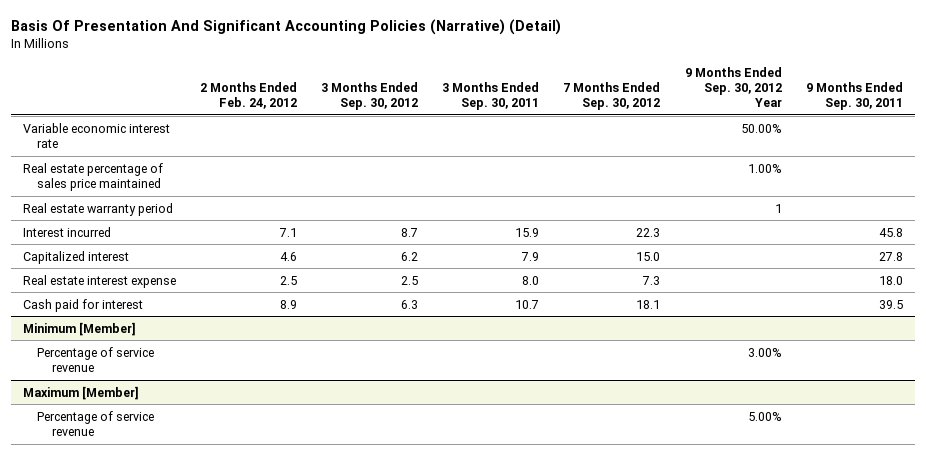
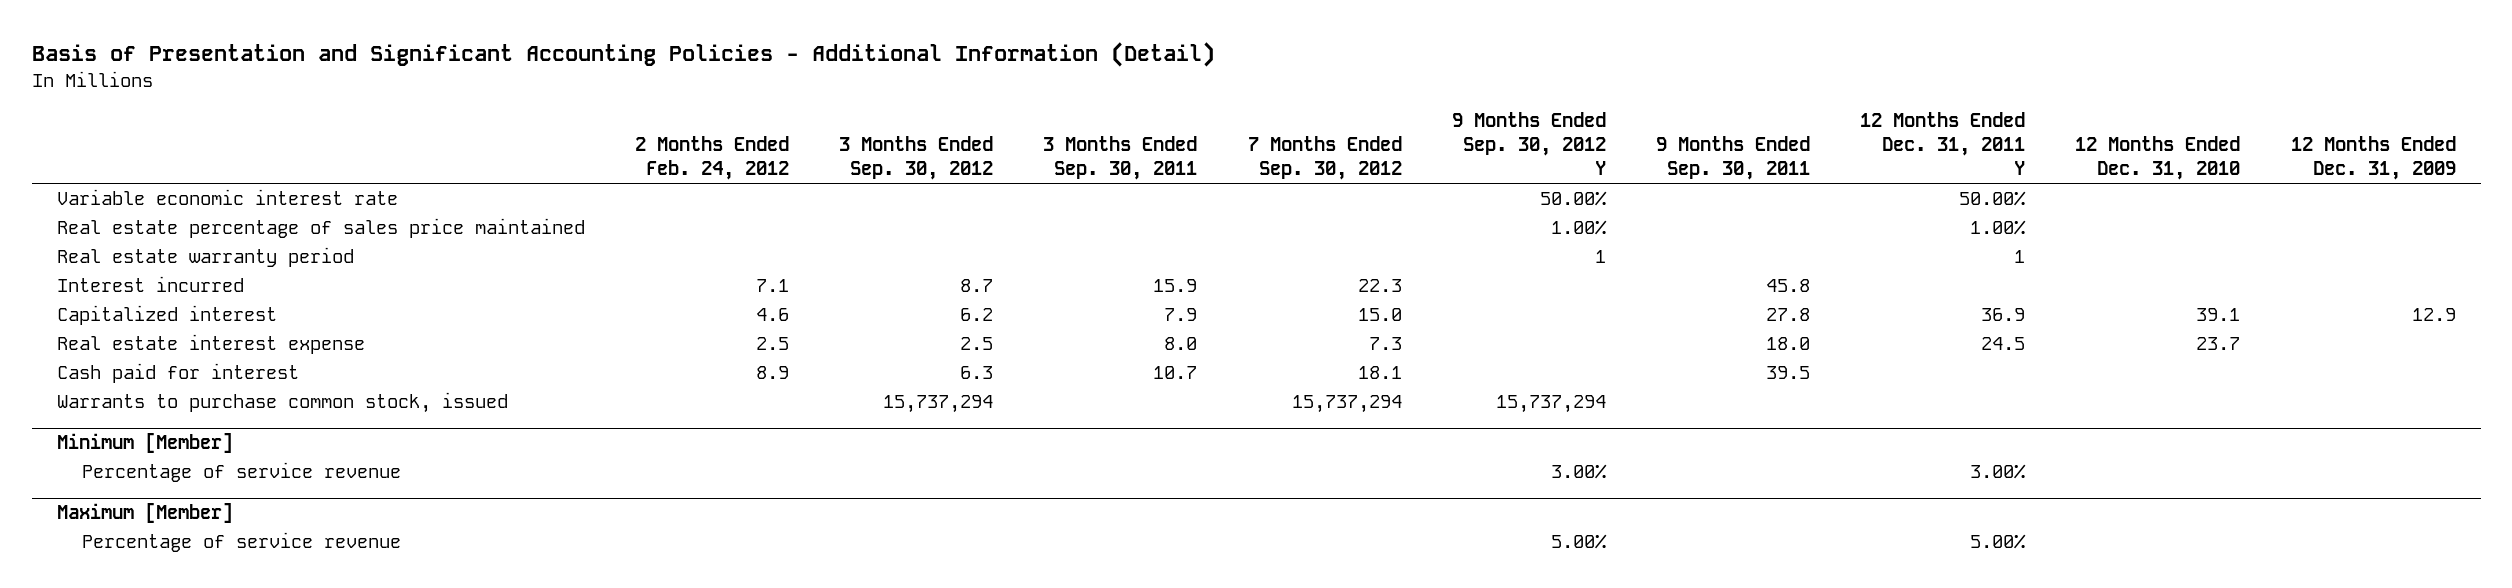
- Basis Of Presentation And Significant Accounting Policies (Narrative) (Detail)
+ Basis of Presentation and Significant Accounting Policies - Additional Information (Detail)
- | 2 Months Ended Feb. 24, 2012 | 3 Months Ended Sep. 30, 2012 | 3 Months Ended Sep. 30, 2011 | 7 Months Ended Sep. 30, 2012 | 9 Months Ended Sep. 30, 2012 Year | 9 Months Ended Sep. 30, 2011
+ | 2 Months Ended Feb. 24, 2012 | 3 Months Ended Sep. 30, 2012 | 3 Months Ended Sep. 30, 2011 | 7 Months Ended Sep. 30, 2012 | 9 Months Ended Sep. 30, 2012 Y | 9 Months Ended Sep. 30, 2011 | 12 Months Ended Dec. 31, 2011 Y | 12 Months Ended Dec. 31, 2010 | 12 Months Ended Dec. 31, 2009
+ Warrants to purchase common stock, issued | | 15,737,294 | | 15,737,294 | 15,737,294 | | | |

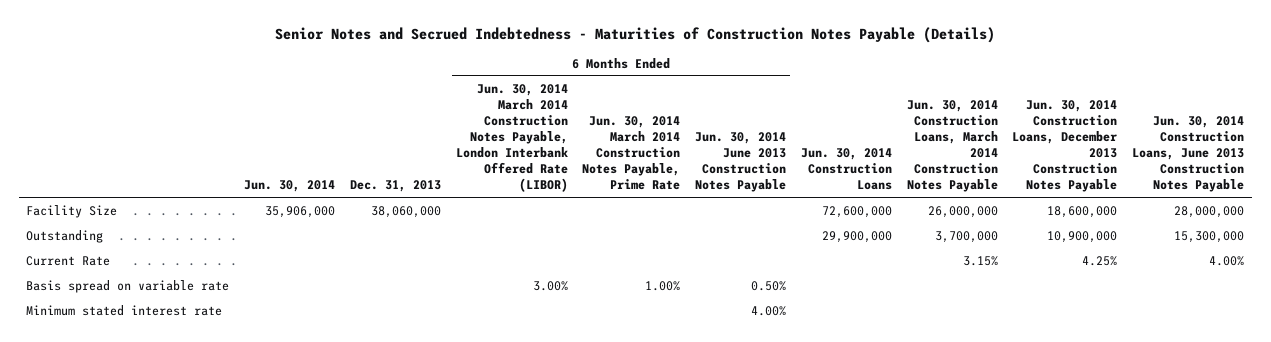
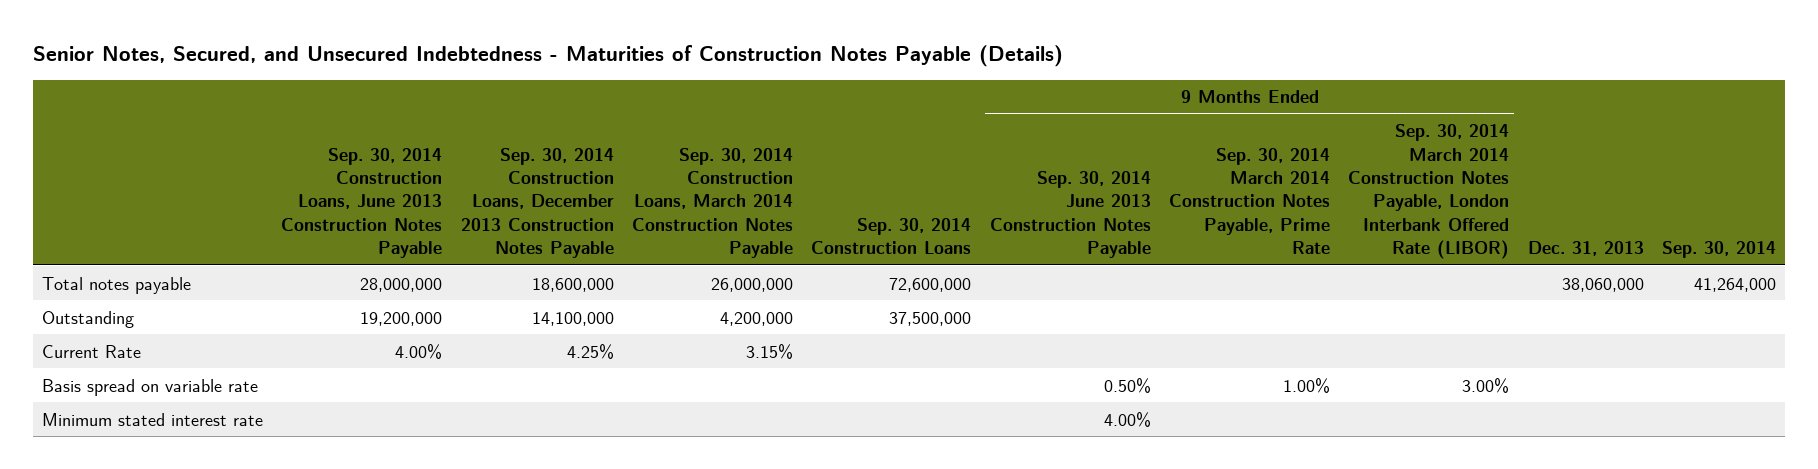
- Senior Notes and Secrued Indebtedness - Maturities of Construction Notes Payable (Details)
+ Senior Notes, Secured, and Unsecured Indebtedness - Maturities of Construction Notes Payable (Details)
- | Jun. 30, 2014 | Dec. 31, 2013 | 6 Months Ended Jun. 30, 2014 March 2014 Construction Notes Payable, London Interbank Offered Rate (LIBOR) | 6 Months Ended Jun. 30, 2014 March 2014 Construction Notes Payable, Prime Rate | 6 Months Ended Jun. 30, 2014 June 2013 Construction Notes Payable | Jun. 30, 2014 Construction Loans | Jun. 30, 2014 Construction Loans, March 2014 Construction Notes Payable | Jun. 30, 2014 Construction Loans, December 2013 Construction Notes Payable | Jun. 30, 2014 Construction Loans, June 2013 Construction Notes Payable
+ | Sep. 30, 2014 Construction Loans, June 2013 Construction Notes Payable | Sep. 30, 2014 Construction Loans, December 2013 Construction Notes Payable | Sep. 30, 2014 Construction Loans, March 2014 Construction Notes Payable | Sep. 30, 2014 Construction Loans | 9 Months Ended Sep. 30, 2014 June 2013 Construction Notes Payable | 9 Months Ended Sep. 30, 2014 March 2014 Construction Notes Payable, Prime Rate | 9 Months Ended Sep. 30, 2014 March 2014 Construction Notes Payable, London Interbank Offered Rate (LIBOR) | Dec. 31, 2013 | Sep. 30, 2014
- Facility Size | 35,906,000 | 38,060,000 | | | | 72,600,000 | 26,000,000 | 18,600,000 | 28,000,000
+ Total notes payable | 28,000,000 | 18,600,000 | 26,000,000 | 72,600,000 | | | | 38,060,000 | 41,264,000

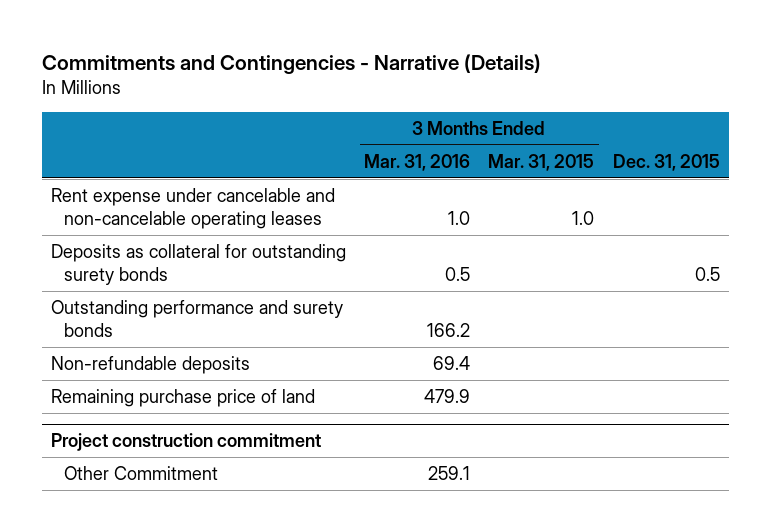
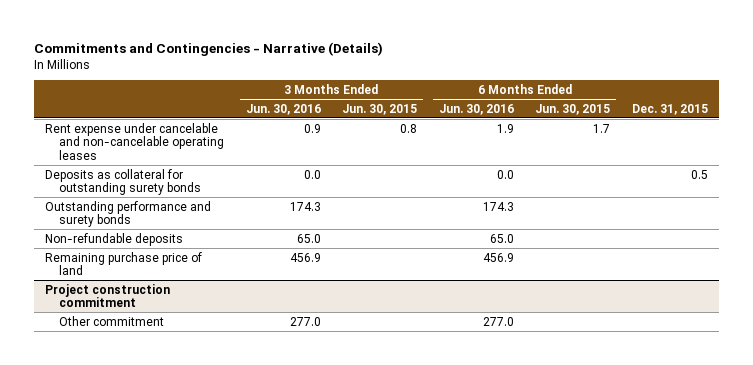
- | 3 Months Ended Mar. 31, 2016 | 3 Months Ended Mar. 31, 2015 | Dec. 31, 2015
+ | 3 Months Ended Jun. 30, 2016 | 3 Months Ended Jun. 30, 2015 | 6 Months Ended Jun. 30, 2016 | 6 Months Ended Jun. 30, 2015 | Dec. 31, 2015
@ Project construction commitment
- Other Commitment | 259.1 | |
+ Other commitment | 277.0 | | 277.0 | |

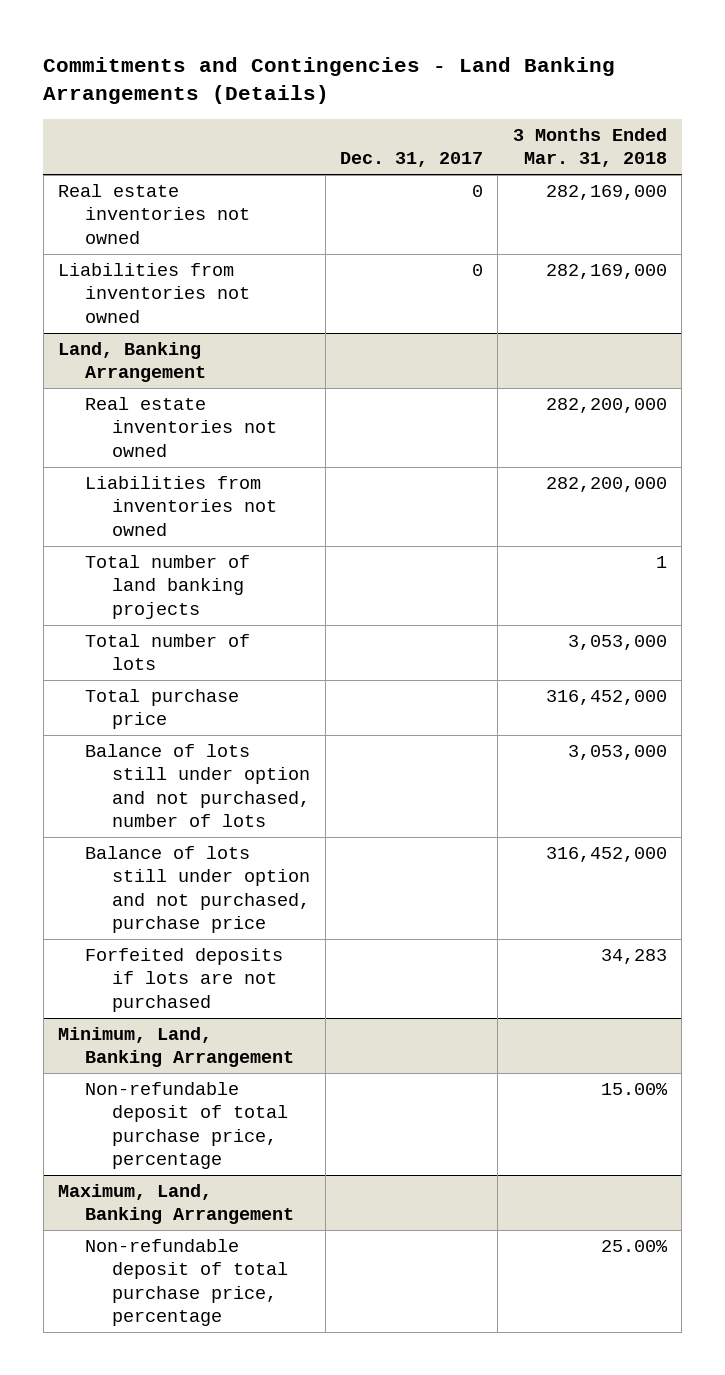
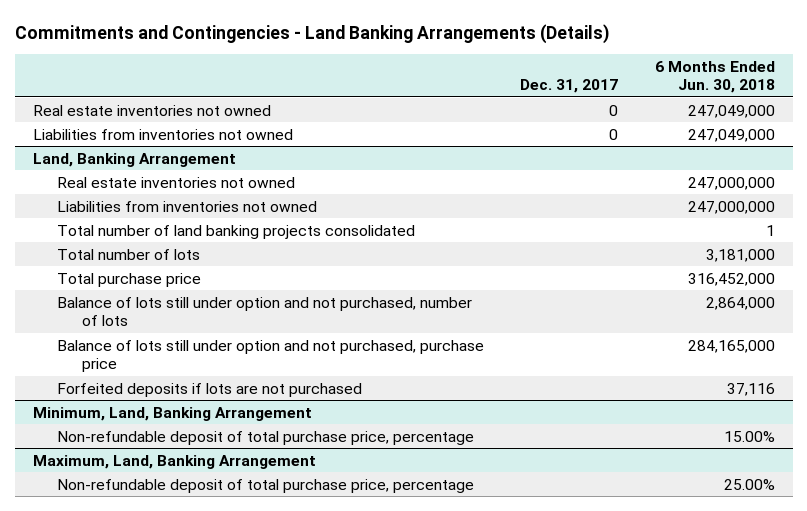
- | Dec. 31, 2017 | 3 Months Ended Mar. 31, 2018
+ | Dec. 31, 2017 | 6 Months Ended Jun. 30, 2018
@ Land, Banking Arrangement
- Total number of land banking projects | | 1
+ Total number of land banking projects consolidated | | 1

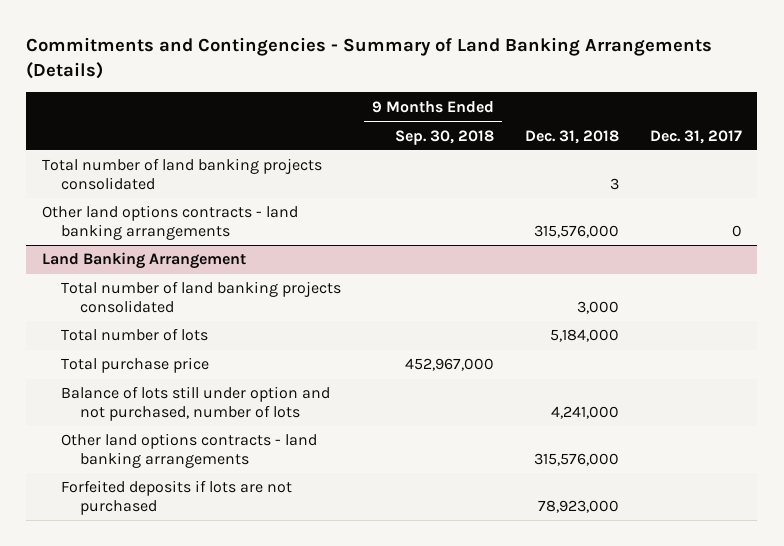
- Commitments and Contingencies - Land Banking Arrangements (Details)
+ Commitments and Contingencies - Summary of Land Banking Arrangements (Details)
- | Dec. 31, 2017 | 6 Months Ended Jun. 30, 2018
+ | 9 Months Ended Sep. 30, 2018 | Dec. 31, 2018 | Dec. 31, 2017
- Real estate inventories not owned | 0 | 247,049,000
- Liabilities from inventories not owned | 0 | 247,049,000
- Land, Banking Arrangement
- Real estate inventories not owned | | 247,000,000
- Liabilities from inventories not owned | | 247,000,000
+ Total number of land banking projects consolidated | | 3 |
+ Other land options contracts - land banking arrangements | | 315,576,000 | 0
+ Land Banking Arrangement
- Balance of lots still under option and not purchased, purchase price | | 284,165,000
+ Other land options contracts - land banking arrangements | | 315,576,000 |
- Minimum, Land, Banking Arrangement
- Non-refundable deposit of total purchase price, percentage | | 15.00%
- Maximum, Land, Banking Arrangement
- Non-refundable deposit of total purchase price, percentage | | 25.00%

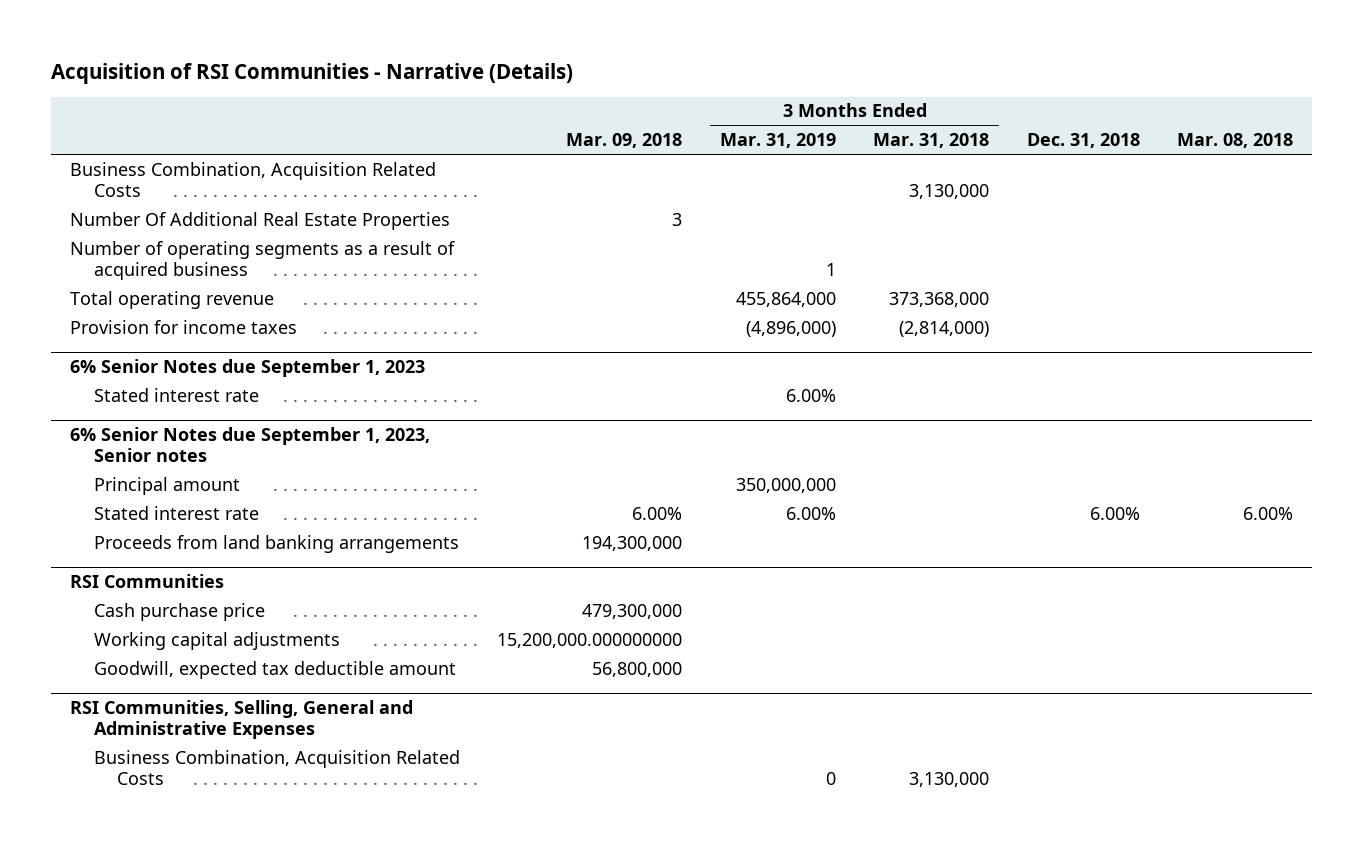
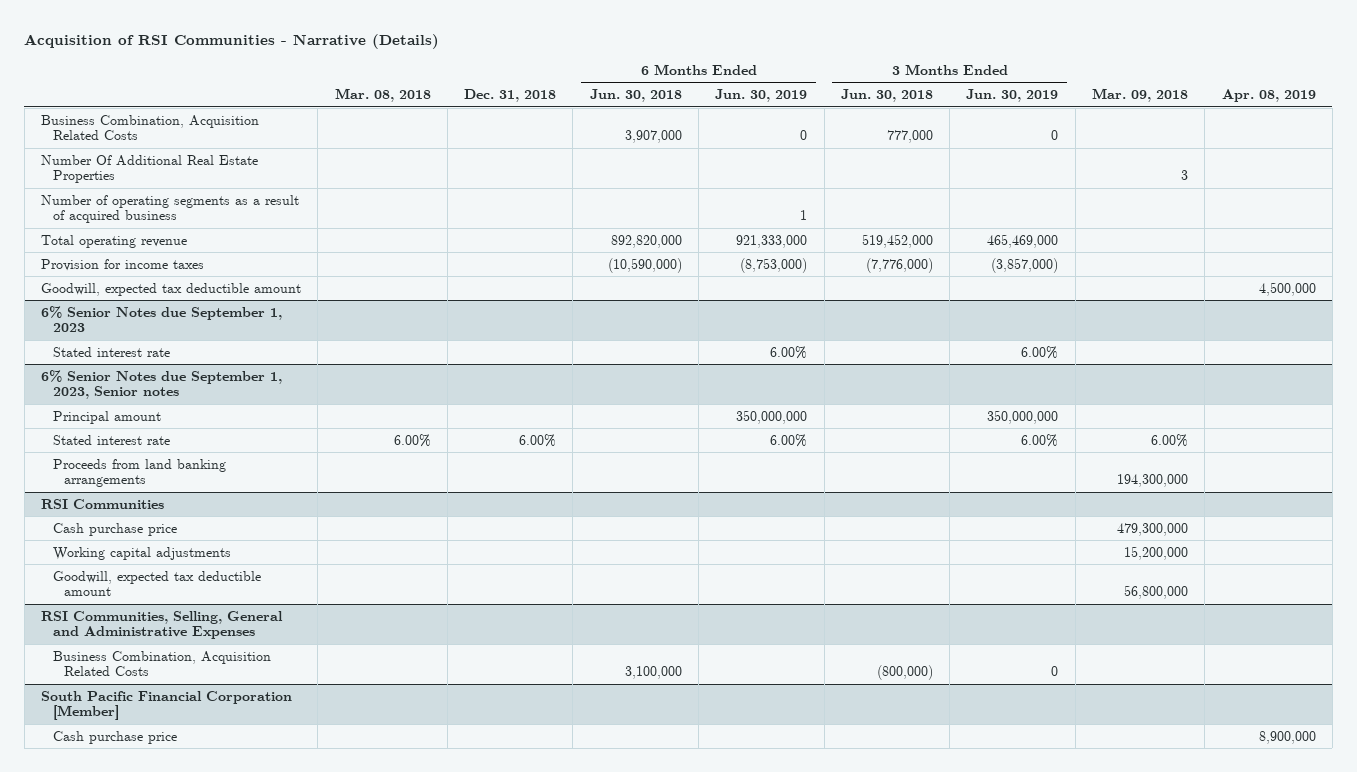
- | Mar. 09, 2018 | 3 Months Ended Mar. 31, 2019 | 3 Months Ended Mar. 31, 2018 | Dec. 31, 2018 | Mar. 08, 2018
+ | Mar. 08, 2018 | Dec. 31, 2018 | 6 Months Ended Jun. 30, 2018 | 6 Months Ended Jun. 30, 2019 | 3 Months Ended Jun. 30, 2018 | 3 Months Ended Jun. 30, 2019 | Mar. 09, 2018 | Apr. 08, 2019
+ Goodwill, expected tax deductible amount | | | | | | | | 4,500,000
@ RSI Communities
- Working capital adjustments | 15,200,000.000000000 | | | |
+ Working capital adjustments | | | | | | | 15,200,000 |
+ South Pacific Financial Corporation [Member]
+ Cash purchase price | | | | | | | | 8,900,000

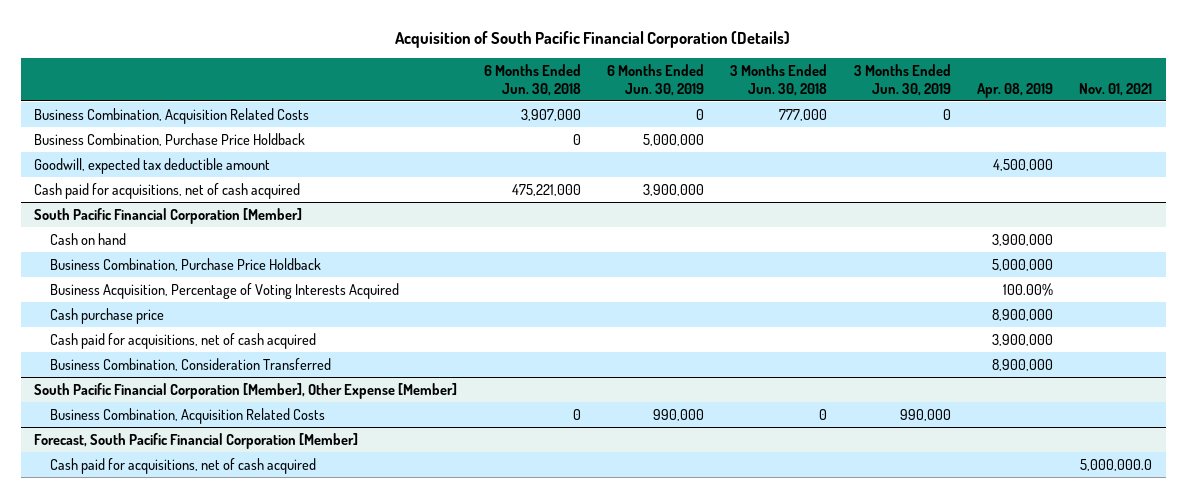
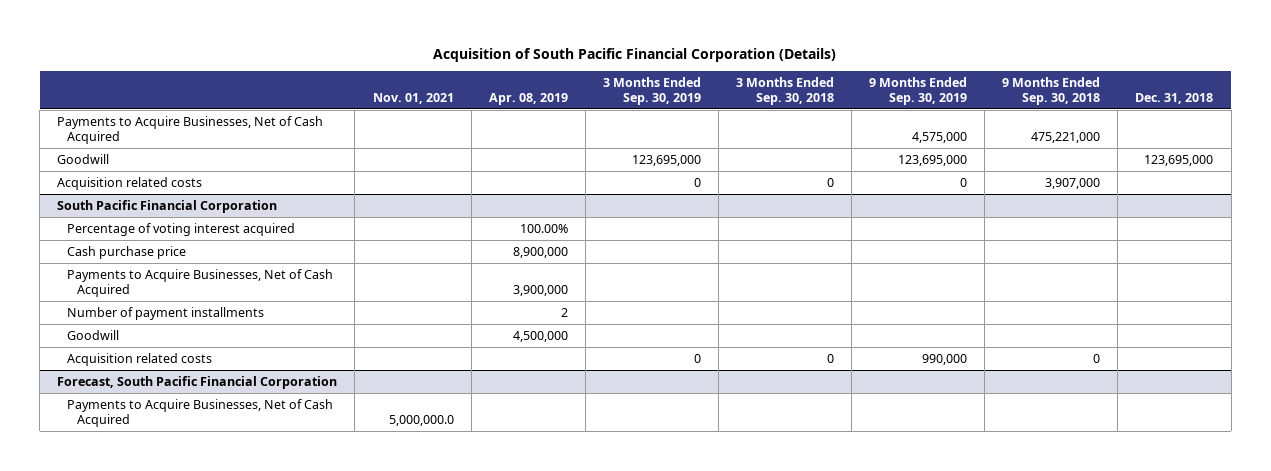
- | 6 Months Ended Jun. 30, 2018 | 6 Months Ended Jun. 30, 2019 | 3 Months Ended Jun. 30, 2018 | 3 Months Ended Jun. 30, 2019 | Apr. 08, 2019 | Nov. 01, 2021
+ | Nov. 01, 2021 | Apr. 08, 2019 | 3 Months Ended Sep. 30, 2019 | 3 Months Ended Sep. 30, 2018 | 9 Months Ended Sep. 30, 2019 | 9 Months Ended Sep. 30, 2018 | Dec. 31, 2018
- Business Combination, Acquisition Related Costs | 3,907,000 | 0 | 777,000 | 0 | |
- Business Combination, Purchase Price Holdback | 0 | 5,000,000 | | | |
- Goodwill, expected tax deductible amount | | | | | 4,500,000 |
- Cash paid for acquisitions, net of cash acquired | 475,221,000 | 3,900,000 | | | |
- South Pacific Financial Corporation [Member]
- Cash on hand | | | | | 3,900,000 |
- Business Combination, Purchase Price Holdback | | | | | 5,000,000 |
- Business Acquisition, Percentage of Voting Interests Acquired | | | | | 100.00% |
+ Payments to Acquire Businesses, Net of Cash Acquired | | | | | 4,575,000 | 475,221,000 |
+ Goodwill | | | 123,695,000 | | 123,695,000 | | 123,695,000
+ Acquisition related costs | | | 0 | 0 | 0 | 3,907,000 |
+ South Pacific Financial Corporation
+ Percentage of voting interest acquired | | 100.00% | | | | |
- Cash paid for acquisitions, net of cash acquired | | | | | 3,900,000 |
- Business Combination, Consideration Transferred | | | | | 8,900,000 |
- South Pacific Financial Corporation [Member], Other Expense [Member]
- Business Combination, Acquisition Related Costs | 0 | 990,000 | 0 | 990,000 | |
- Forecast, South Pacific Financial Corporation [Member]
- Cash paid for acquisitions, net of cash acquired | | | | | | 5,000,000.0
+ Payments to Acquire Businesses, Net of Cash Acquired | | 3,900,000 | | | | |
+ Number of payment installments | | 2 | | | | |
+ Goodwill | | 4,500,000 | | | | |
+ Acquisition related costs | | | 0 | 0 | 990,000 | 0 |
+ Forecast, South Pacific Financial Corporation
+ Payments to Acquire Businesses, Net of Cash Acquired | 5,000,000.0 | | | | | |

